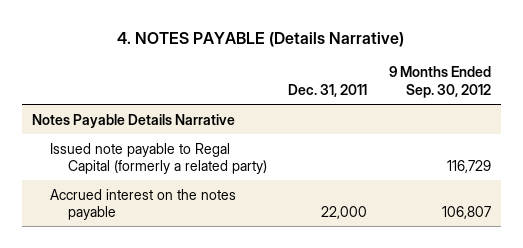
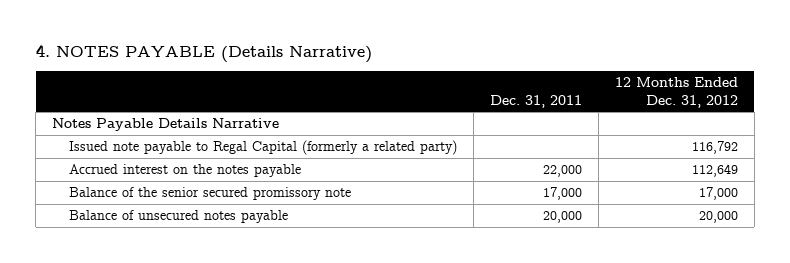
- | Dec. 31, 2011 | 9 Months Ended Sep. 30, 2012
+ | Dec. 31, 2011 | 12 Months Ended Dec. 31, 2012
+ Balance of the senior secured promissory note | 17,000 | 17,000
+ Balance of unsecured notes payable | 20,000 | 20,000

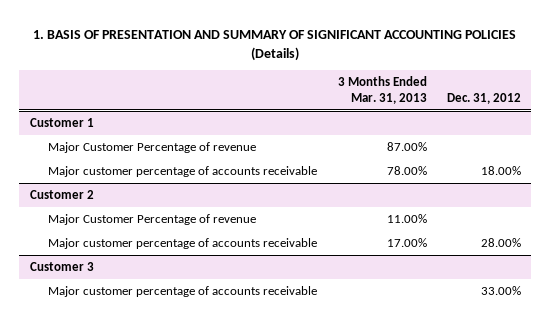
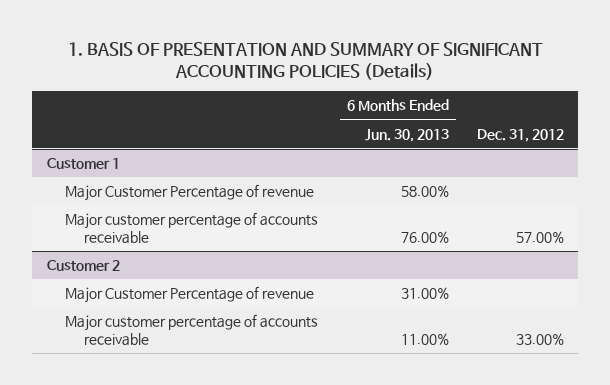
- | 3 Months Ended Mar. 31, 2013 | Dec. 31, 2012
+ | 6 Months Ended Jun. 30, 2013 | Dec. 31, 2012
@ Customer 1
- Major customer percentage of accounts receivable | 78.00% | 18.00%
+ Major customer percentage of accounts receivable | 76.00% | 57.00%
@ Customer 2
- Major customer percentage of accounts receivable | 17.00% | 28.00%
- Customer 3
- Major customer percentage of accounts receivable | | 33.00%
@ Customer 2
+ Major customer percentage of accounts receivable | 11.00% | 33.00%

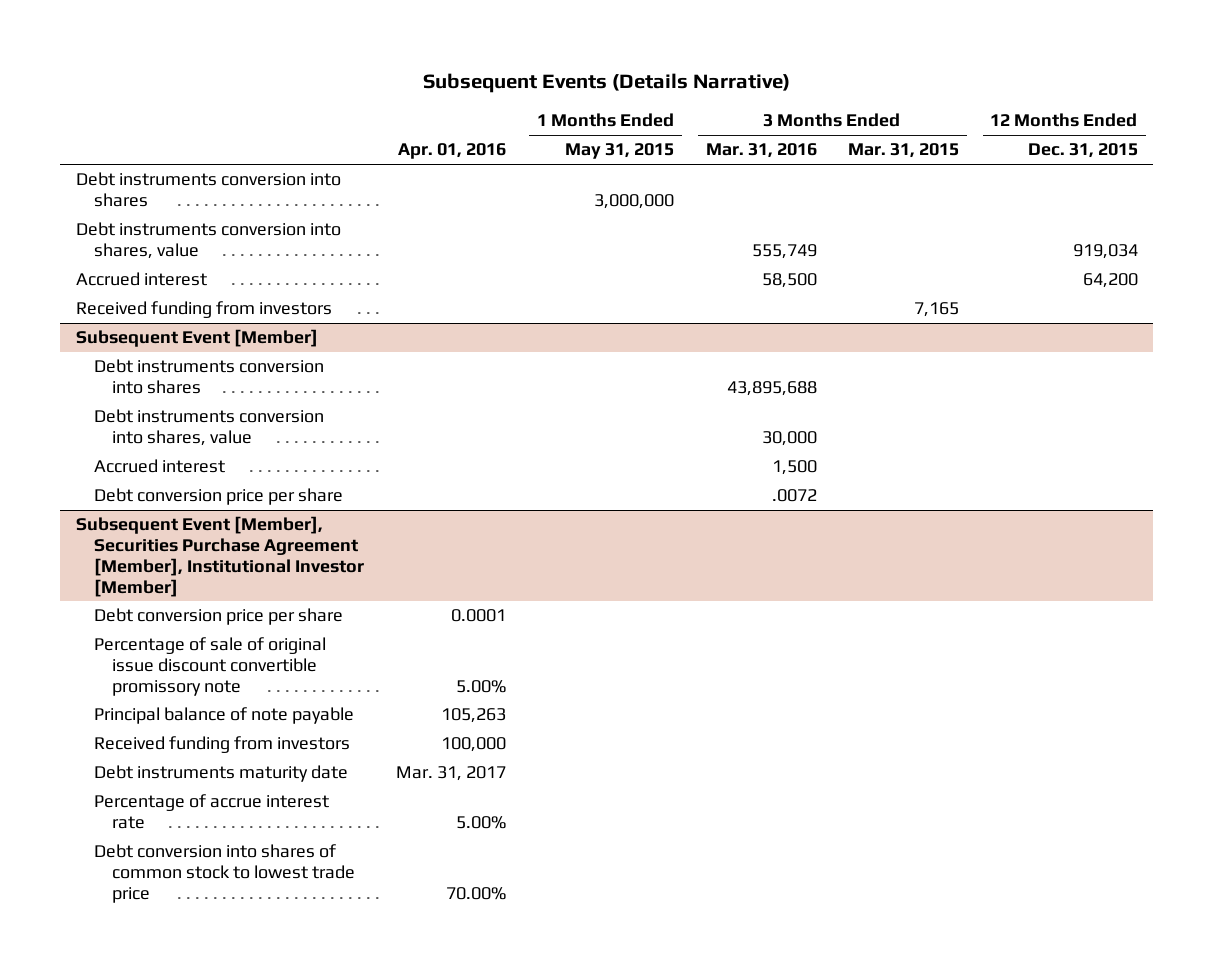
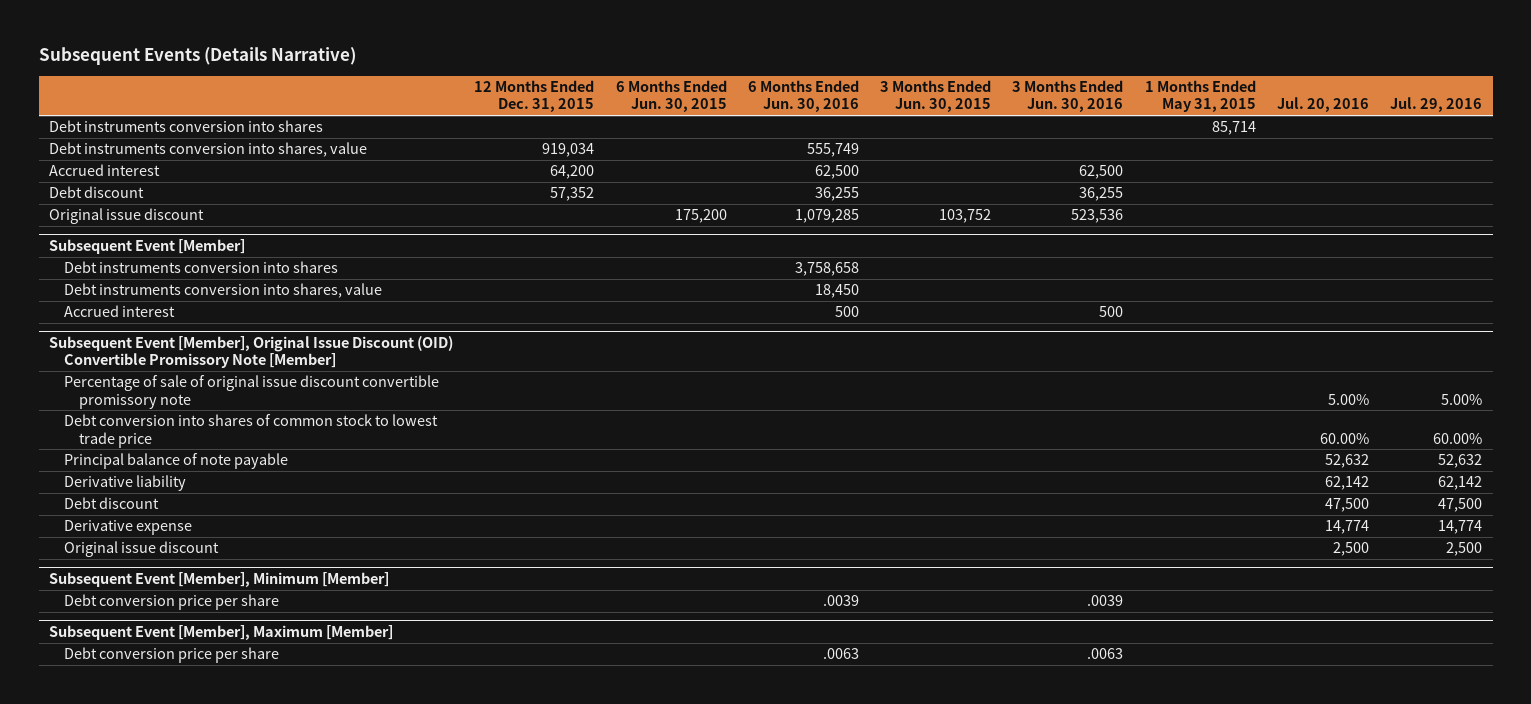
- | Apr. 01, 2016 | 1 Months Ended May 31, 2015 | 3 Months Ended Mar. 31, 2016 | 3 Months Ended Mar. 31, 2015 | 12 Months Ended Dec. 31, 2015
+ | 12 Months Ended Dec. 31, 2015 | 6 Months Ended Jun. 30, 2015 | 6 Months Ended Jun. 30, 2016 | 3 Months Ended Jun. 30, 2015 | 3 Months Ended Jun. 30, 2016 | 1 Months Ended May 31, 2015 | Jul. 20, 2016 | Jul. 29, 2016
- Debt instruments conversion into shares | | 3,000,000 | | |
+ Debt instruments conversion into shares | | | | | | 85,714 | |
- Received funding from investors | | | | 7,165 |
+ Debt discount | 57,352 | | 36,255 | | 36,255 | | |
+ Original issue discount | | 175,200 | 1,079,285 | 103,752 | 523,536 | | |
@ Subsequent Event [Member]
- Debt conversion price per share | | | .0072 | |
- Subsequent Event [Member], Securities Purchase Agreement [Member], Institutional Investor [Member]
- Debt conversion price per share | 0.0001 | | | |
- Percentage of sale of original issue discount convertible promissory note | 5.00% | | | |
- Principal balance of note payable | 105,263 | | | |
- Received funding from investors | 100,000 | | | |
- Debt instruments maturity date | Mar. 31, 2017 | | | |
- Percentage of accrue interest rate | 5.00% | | | |
- Debt conversion into shares of common stock to lowest trade price | 70.00% | | | |
+ Subsequent Event [Member], Original Issue Discount (OID) Convertible Promissory Note [Member]
+ Percentage of sale of original issue discount convertible promissory note | | | | | | | 5.00% | 5.00%
+ Debt conversion into shares of common stock to lowest trade price | | | | | | | 60.00% | 60.00%
+ Principal balance of note payable | | | | | | | 52,632 | 52,632
+ Derivative liability | | | | | | | 62,142 | 62,142
+ Debt discount | | | | | | | 47,500 | 47,500
+ Derivative expense | | | | | | | 14,774 | 14,774
+ Original issue discount | | | | | | | 2,500 | 2,500
+ Subsequent Event [Member], Minimum [Member]
+ Debt conversion price per share | | | .0039 | | .0039 | | |
+ Subsequent Event [Member], Maximum [Member]
+ Debt conversion price per share | | | .0063 | | .0063 | | |

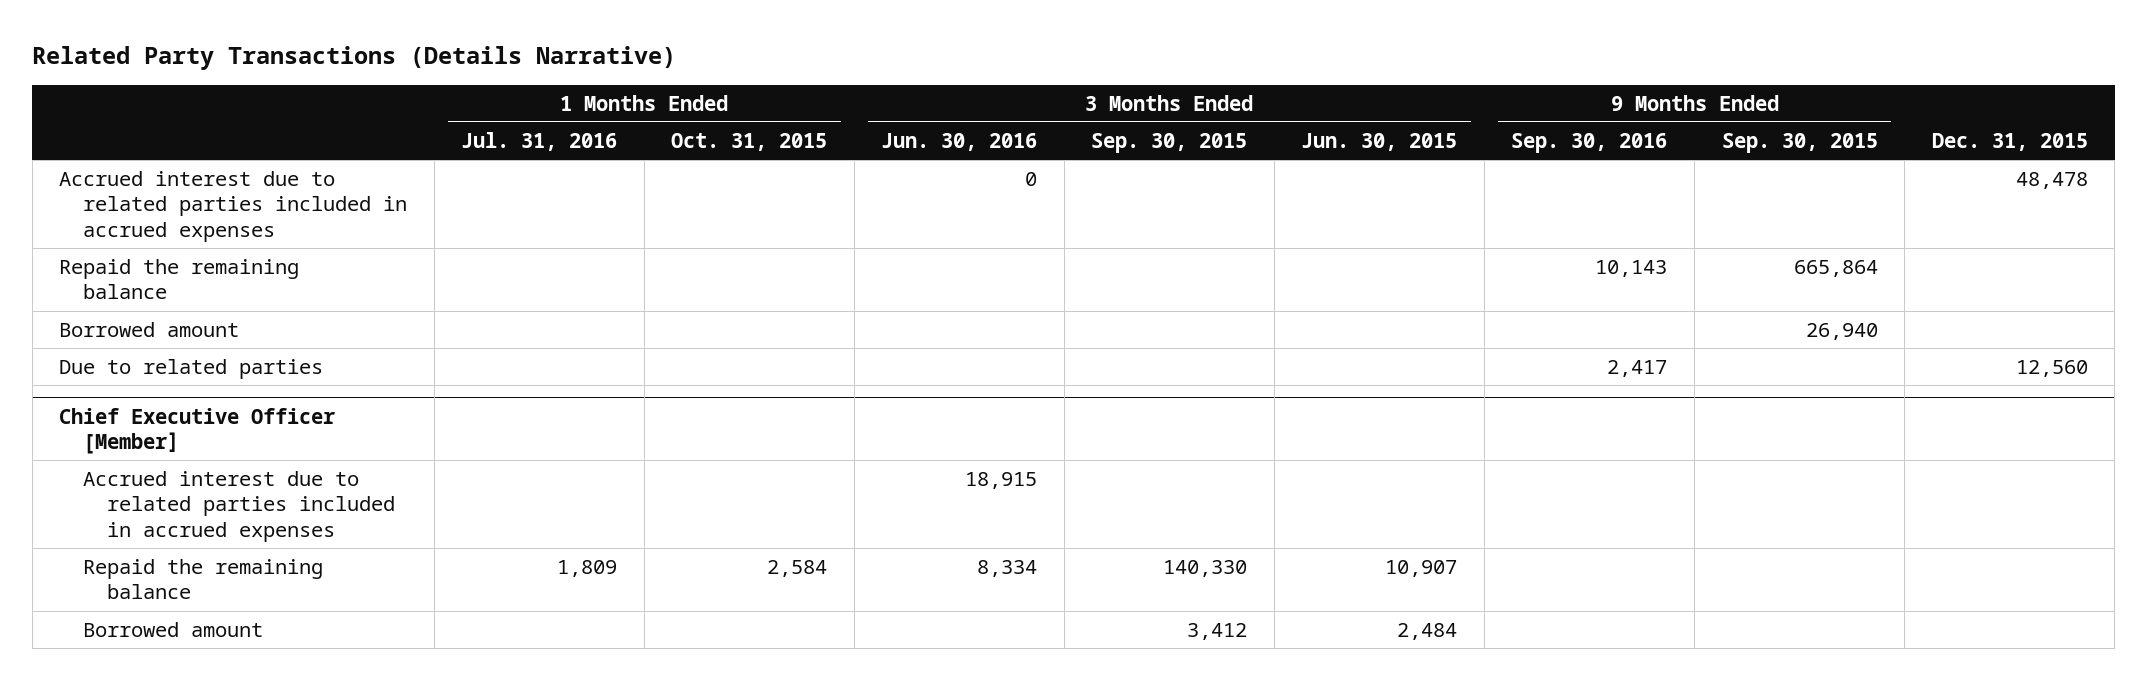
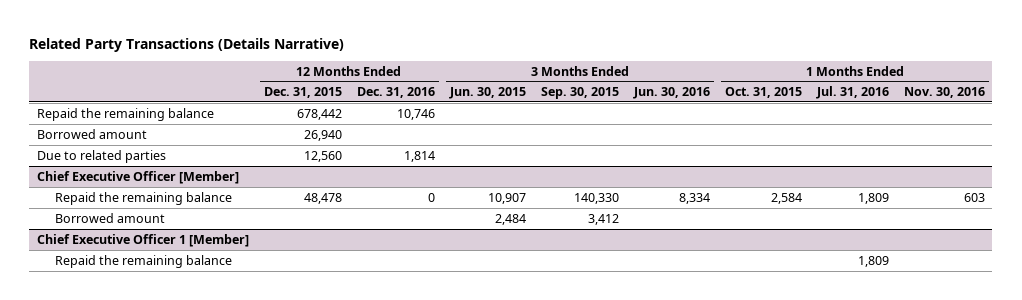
- | 1 Months Ended Jul. 31, 2016 | 1 Months Ended Oct. 31, 2015 | 3 Months Ended Jun. 30, 2016 | 3 Months Ended Sep. 30, 2015 | 3 Months Ended Jun. 30, 2015 | 9 Months Ended Sep. 30, 2016 | 9 Months Ended Sep. 30, 2015 | Dec. 31, 2015
+ | 12 Months Ended Dec. 31, 2015 | 12 Months Ended Dec. 31, 2016 | 3 Months Ended Jun. 30, 2015 | 3 Months Ended Sep. 30, 2015 | 3 Months Ended Jun. 30, 2016 | 1 Months Ended Oct. 31, 2015 | 1 Months Ended Jul. 31, 2016 | 1 Months Ended Nov. 30, 2016
- Accrued interest due to related parties included in accrued expenses | | | 0 | | | | | 48,478
@ Chief Executive Officer [Member]
- Accrued interest due to related parties included in accrued expenses | | | 18,915 | | | | |
+ Chief Executive Officer 1 [Member]
+ Repaid the remaining balance | | | | | | | 1,809 |

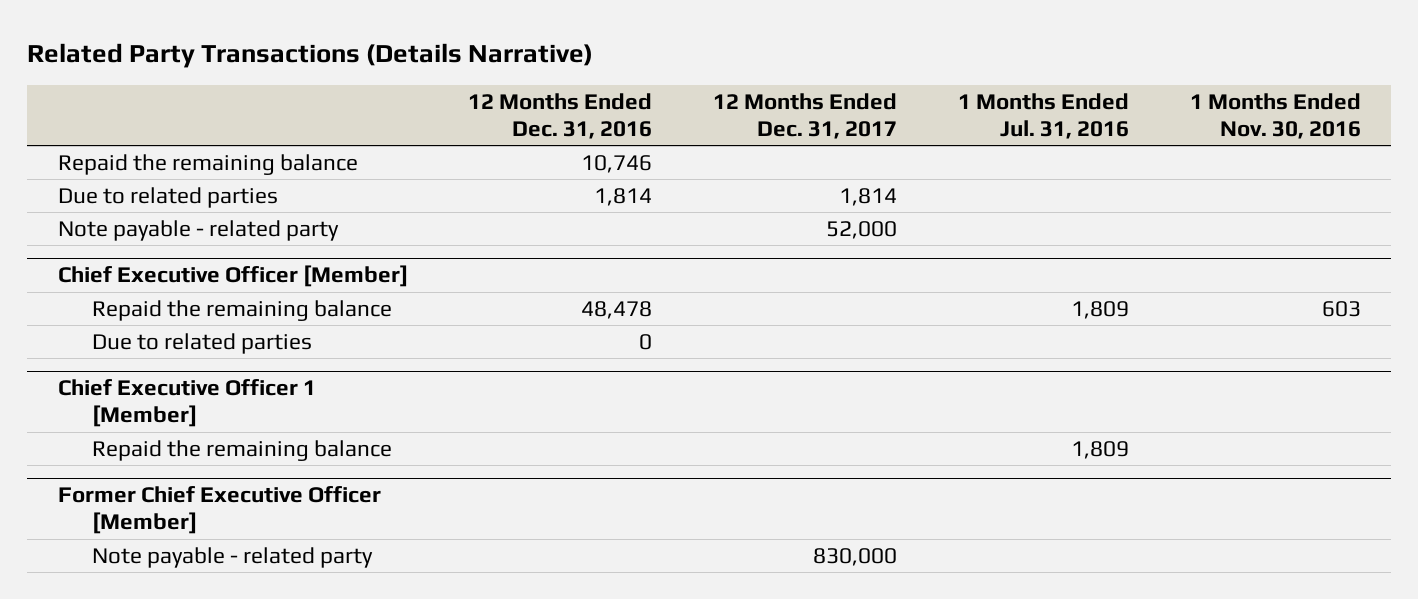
- | 12 Months Ended Dec. 31, 2015 | 12 Months Ended Dec. 31, 2016 | 3 Months Ended Jun. 30, 2015 | 3 Months Ended Sep. 30, 2015 | 3 Months Ended Jun. 30, 2016 | 1 Months Ended Oct. 31, 2015 | 1 Months Ended Jul. 31, 2016 | 1 Months Ended Nov. 30, 2016
+ | 12 Months Ended Dec. 31, 2016 | 12 Months Ended Dec. 31, 2017 | 1 Months Ended Jul. 31, 2016 | 1 Months Ended Nov. 30, 2016
- Borrowed amount | 26,940 | | | | | | |
+ Note payable - related party | | 52,000 | |
@ Chief Executive Officer [Member]
- Repaid the remaining balance | 48,478 | 0 | 10,907 | 140,330 | 8,334 | 2,584 | 1,809 | 603
- Borrowed amount | | | 2,484 | 3,412 | | | |
+ Repaid the remaining balance | 48,478 | | 1,809 | 603
+ Due to related parties | 0 | | |
+ Former Chief Executive Officer [Member]
+ Note payable - related party | | 830,000 | |

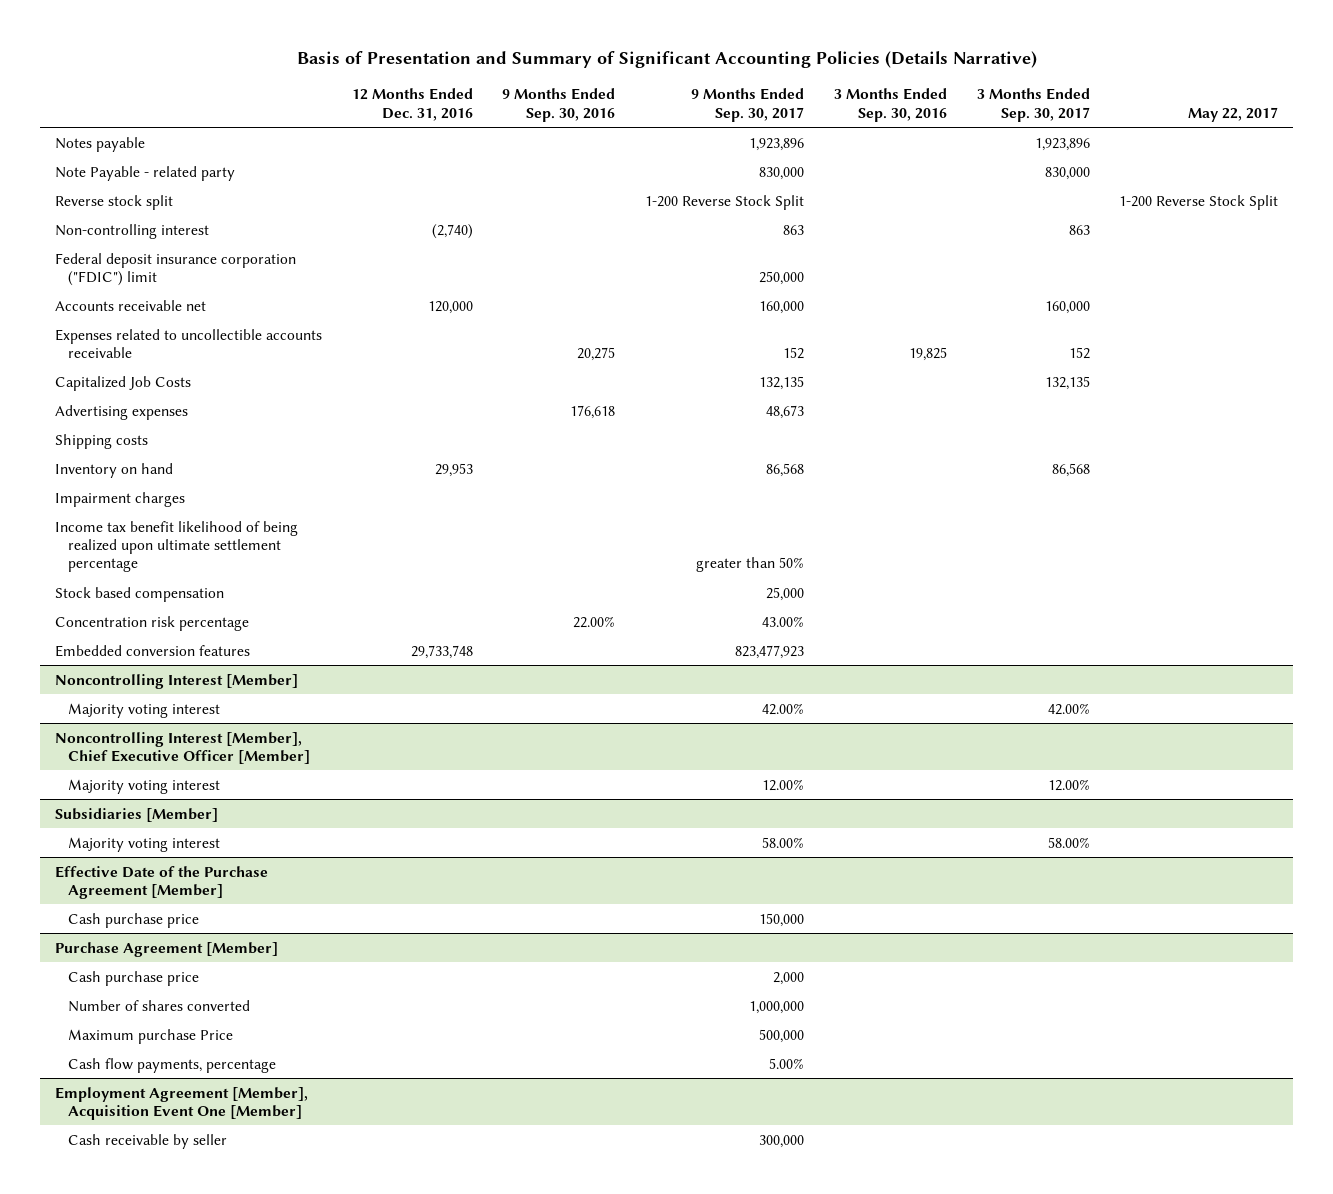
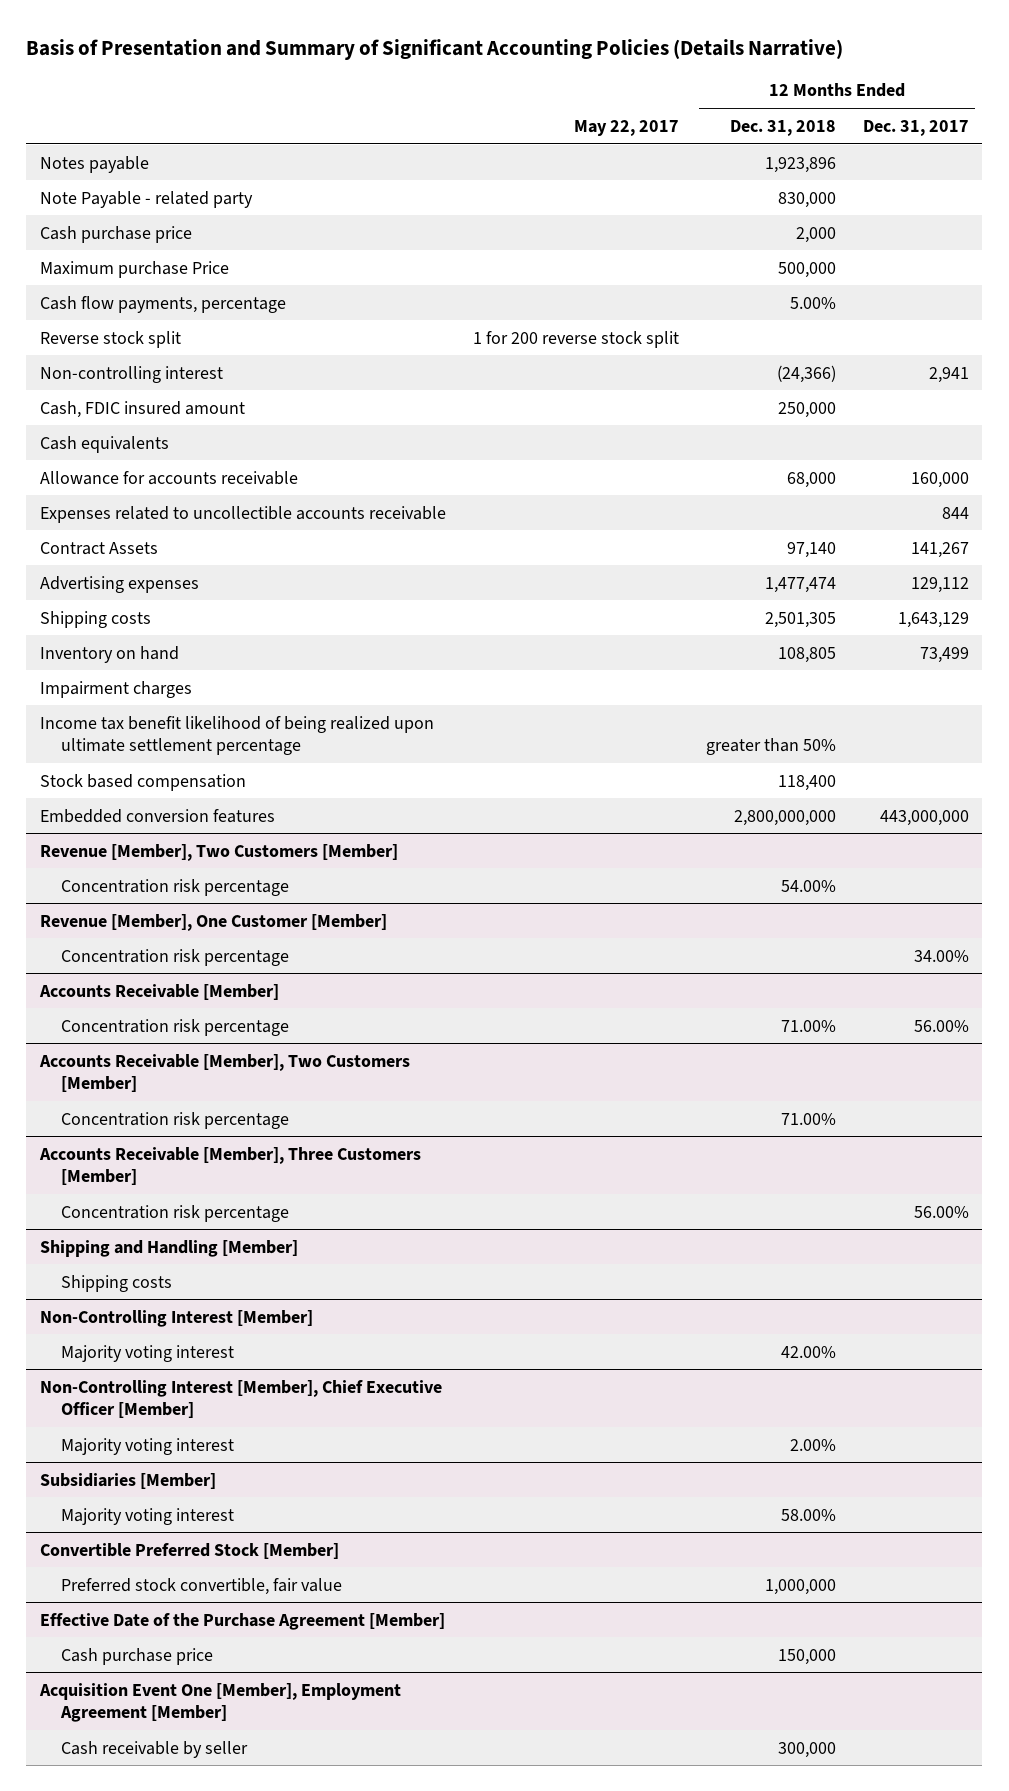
- | 12 Months Ended Dec. 31, 2016 | 9 Months Ended Sep. 30, 2016 | 9 Months Ended Sep. 30, 2017 | 3 Months Ended Sep. 30, 2016 | 3 Months Ended Sep. 30, 2017 | May 22, 2017
+ | May 22, 2017 | 12 Months Ended Dec. 31, 2018 | 12 Months Ended Dec. 31, 2017
- Reverse stock split | | | 1-200 Reverse Stock Split | | | 1-200 Reverse Stock Split
+ Cash purchase price | | 2,000 |
+ Maximum purchase Price | | 500,000 |
+ Cash flow payments, percentage | | 5.00% |
+ Reverse stock split | 1 for 200 reverse stock split | |
- Federal deposit insurance corporation ("FDIC") limit | | | 250,000 | | |
- Accounts receivable net | 120,000 | | 160,000 | | 160,000 |
+ Cash, FDIC insured amount | | 250,000 |
+ Cash equivalents
+ Allowance for accounts receivable | | 68,000 | 160,000
- Capitalized Job Costs | | | 132,135 | | 132,135 |
+ Contract Assets | | 97,140 | 141,267
- Concentration risk percentage | | 22.00% | 43.00% | | |
- Noncontrolling Interest [Member]
+ Revenue [Member], Two Customers [Member]
+ Concentration risk percentage | | 54.00% |
+ Revenue [Member], One Customer [Member]
+ Concentration risk percentage | | | 34.00%
+ Accounts Receivable [Member]
+ Concentration risk percentage | | 71.00% | 56.00%
+ Accounts Receivable [Member], Two Customers [Member]
+ Concentration risk percentage | | 71.00% |
+ Accounts Receivable [Member], Three Customers [Member]
+ Concentration risk percentage | | | 56.00%
+ Shipping and Handling [Member]
+ Shipping costs
+ Non-Controlling Interest [Member]
- Noncontrolling Interest [Member], Chief Executive Officer [Member]
+ Non-Controlling Interest [Member], Chief Executive Officer [Member]
+ Convertible Preferred Stock [Member]
+ Preferred stock convertible, fair value | | 1,000,000 |
- Purchase Agreement [Member]
- Cash purchase price | | | 2,000 | | |
- Number of shares converted | | | 1,000,000 | | |
- Maximum purchase Price | | | 500,000 | | |
- Cash flow payments, percentage | | | 5.00% | | |
- Employment Agreement [Member], Acquisition Event One [Member]
+ Acquisition Event One [Member], Employment Agreement [Member]

